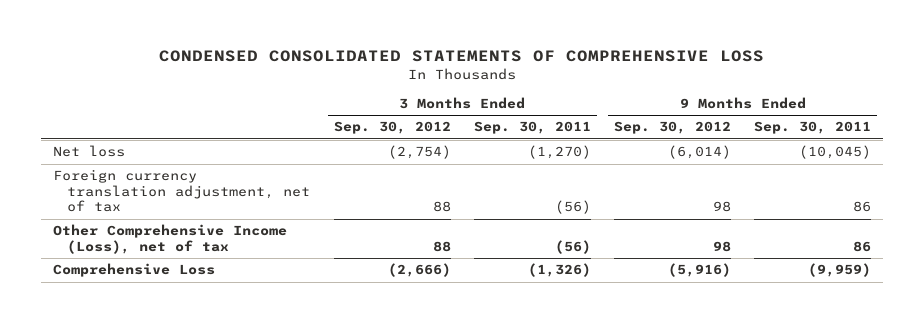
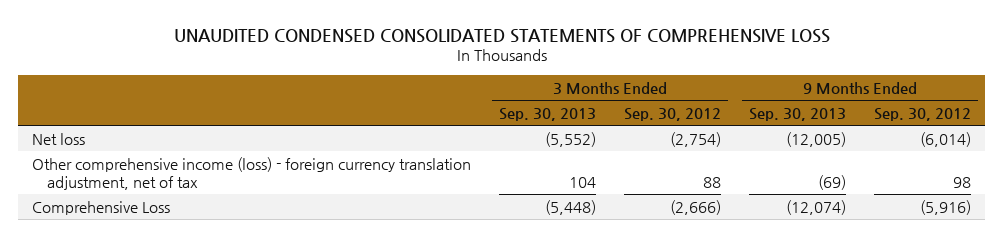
- CONDENSED CONSOLIDATED STATEMENTS OF COMPREHENSIVE LOSS
+ UNAUDITED CONDENSED CONSOLIDATED STATEMENTS OF COMPREHENSIVE LOSS
- | 3 Months Ended Sep. 30, 2012 | 3 Months Ended Sep. 30, 2011 | 9 Months Ended Sep. 30, 2012 | 9 Months Ended Sep. 30, 2011
+ | 3 Months Ended Sep. 30, 2013 | 3 Months Ended Sep. 30, 2012 | 9 Months Ended Sep. 30, 2013 | 9 Months Ended Sep. 30, 2012
- Foreign currency translation adjustment, net of tax | 88 | (56) | 98 | 86
- Other Comprehensive Income (Loss), net of tax | 88 | (56) | 98 | 86
+ Other comprehensive income (loss) - foreign currency translation adjustment, net of tax | 104 | 88 | (69) | 98

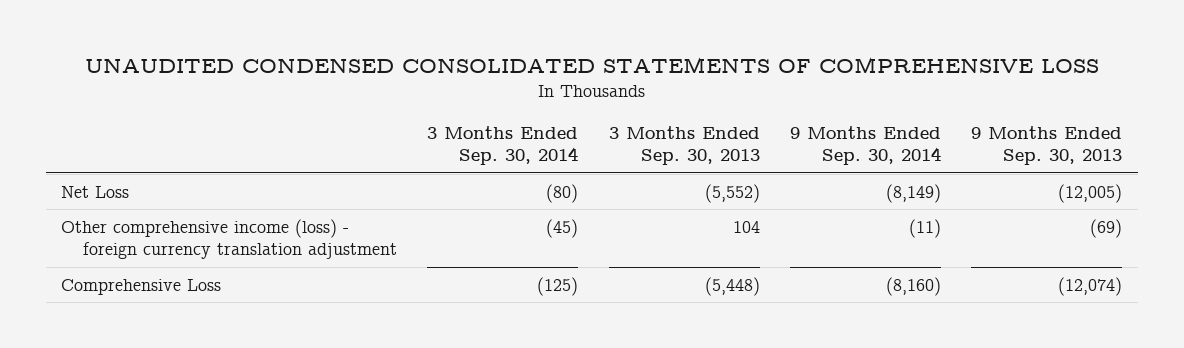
- | 3 Months Ended Sep. 30, 2013 | 3 Months Ended Sep. 30, 2012 | 9 Months Ended Sep. 30, 2013 | 9 Months Ended Sep. 30, 2012
+ | 3 Months Ended Sep. 30, 2014 | 3 Months Ended Sep. 30, 2013 | 9 Months Ended Sep. 30, 2014 | 9 Months Ended Sep. 30, 2013
- Net loss | (5,552) | (2,754) | (12,005) | (6,014)
- Other comprehensive income (loss) - foreign currency translation adjustment, net of tax | 104 | 88 | (69) | 98
+ Net Loss | (80) | (5,552) | (8,149) | (12,005)
+ Other comprehensive income (loss) - foreign currency translation adjustment | (45) | 104 | (11) | (69)

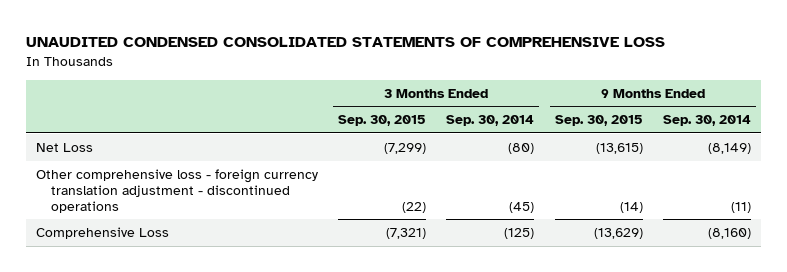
- | 3 Months Ended Sep. 30, 2014 | 3 Months Ended Sep. 30, 2013 | 9 Months Ended Sep. 30, 2014 | 9 Months Ended Sep. 30, 2013
+ | 3 Months Ended Sep. 30, 2015 | 3 Months Ended Sep. 30, 2014 | 9 Months Ended Sep. 30, 2015 | 9 Months Ended Sep. 30, 2014
- Other comprehensive income (loss) - foreign currency translation adjustment | (45) | 104 | (11) | (69)
+ Other comprehensive loss - foreign currency translation adjustment - discontinued operations | (22) | (45) | (14) | (11)

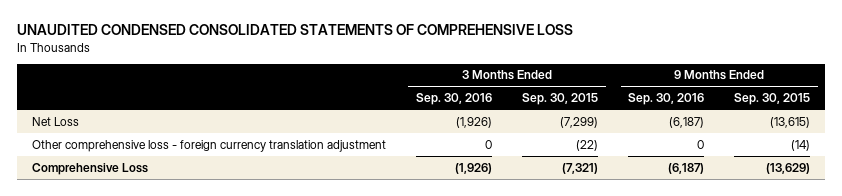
- | 3 Months Ended Sep. 30, 2015 | 3 Months Ended Sep. 30, 2014 | 9 Months Ended Sep. 30, 2015 | 9 Months Ended Sep. 30, 2014
+ | 3 Months Ended Sep. 30, 2016 | 3 Months Ended Sep. 30, 2015 | 9 Months Ended Sep. 30, 2016 | 9 Months Ended Sep. 30, 2015
- Other comprehensive loss - foreign currency translation adjustment - discontinued operations | (22) | (45) | (14) | (11)
+ Other comprehensive loss - foreign currency translation adjustment | 0 | (22) | 0 | (14)

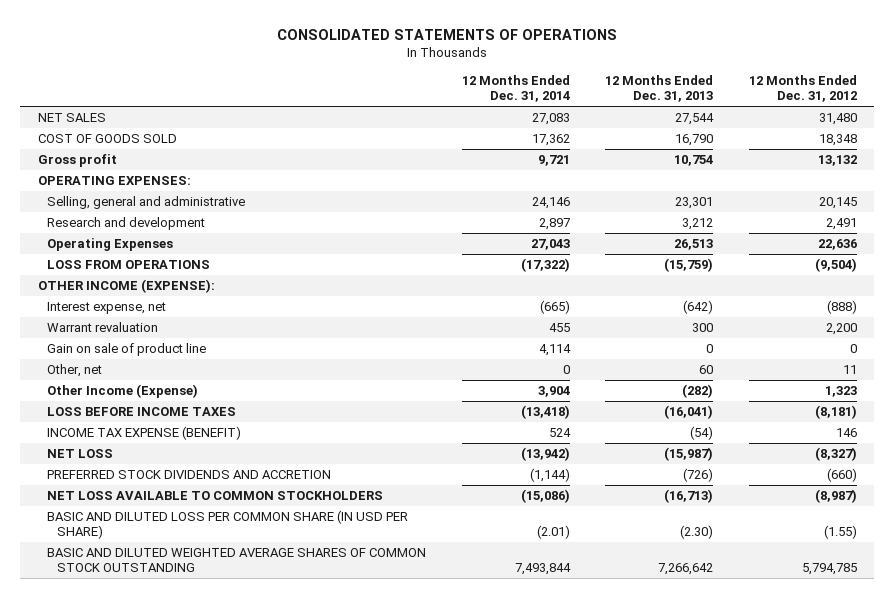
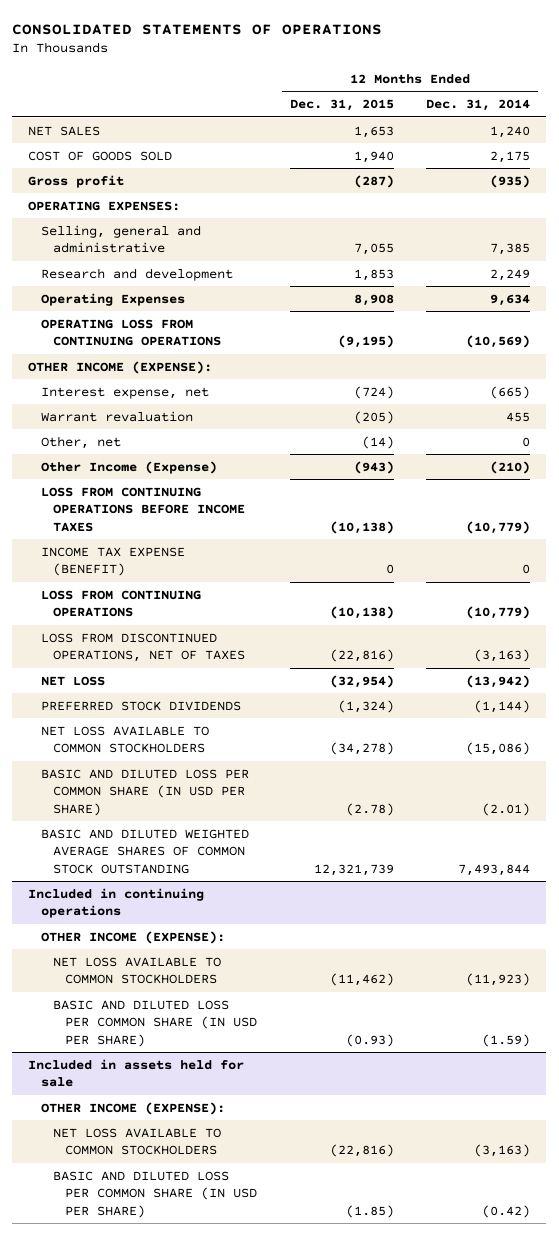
- | 12 Months Ended Dec. 31, 2014 | 12 Months Ended Dec. 31, 2013 | 12 Months Ended Dec. 31, 2012
+ | 12 Months Ended Dec. 31, 2015 | 12 Months Ended Dec. 31, 2014
- NET SALES | 27,083 | 27,544 | 31,480
- COST OF GOODS SOLD | 17,362 | 16,790 | 18,348
- Gross profit | 9,721 | 10,754 | 13,132
+ NET SALES | 1,653 | 1,240
+ COST OF GOODS SOLD | 1,940 | 2,175
+ Gross profit | (287) | (935)
- Selling, general and administrative | 24,146 | 23,301 | 20,145
- Research and development | 2,897 | 3,212 | 2,491
- Operating Expenses | 27,043 | 26,513 | 22,636
- LOSS FROM OPERATIONS | (17,322) | (15,759) | (9,504)
+ Selling, general and administrative | 7,055 | 7,385
+ Research and development | 1,853 | 2,249
+ Operating Expenses | 8,908 | 9,634
+ OPERATING LOSS FROM CONTINUING OPERATIONS | (9,195) | (10,569)
- Gain on sale of product line | 4,114 | 0 | 0
- Other Income (Expense) | 3,904 | (282) | 1,323
- LOSS BEFORE INCOME TAXES | (13,418) | (16,041) | (8,181)
- INCOME TAX EXPENSE (BENEFIT) | 524 | (54) | 146
+ Other Income (Expense) | (943) | (210)
+ LOSS FROM CONTINUING OPERATIONS BEFORE INCOME TAXES | (10,138) | (10,779)
+ INCOME TAX EXPENSE (BENEFIT) | 0 | 0
+ LOSS FROM CONTINUING OPERATIONS | (10,138) | (10,779)
+ LOSS FROM DISCONTINUED OPERATIONS, NET OF TAXES | (22,816) | (3,163)
- PREFERRED STOCK DIVIDENDS AND ACCRETION | (1,144) | (726) | (660)
+ PREFERRED STOCK DIVIDENDS | (1,324) | (1,144)
+ Included in continuing operations
+ OTHER INCOME (EXPENSE):
+ NET LOSS AVAILABLE TO COMMON STOCKHOLDERS | (11,462) | (11,923)
+ BASIC AND DILUTED LOSS PER COMMON SHARE (IN USD PER SHARE) | (0.93) | (1.59)
+ Included in assets held for sale
+ OTHER INCOME (EXPENSE):
+ NET LOSS AVAILABLE TO COMMON STOCKHOLDERS | (22,816) | (3,163)
+ BASIC AND DILUTED LOSS PER COMMON SHARE (IN USD PER SHARE) | (1.85) | (0.42)

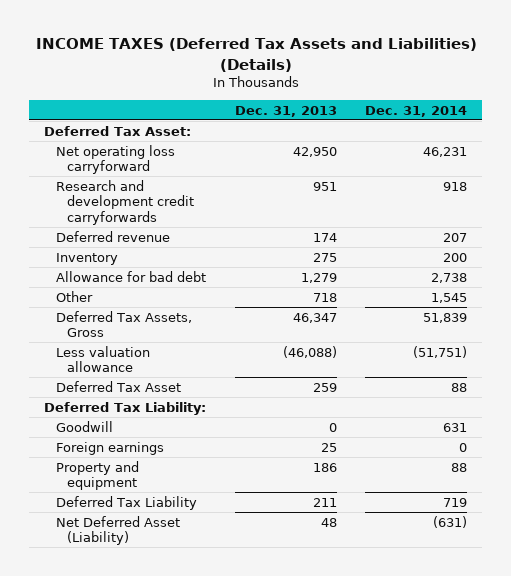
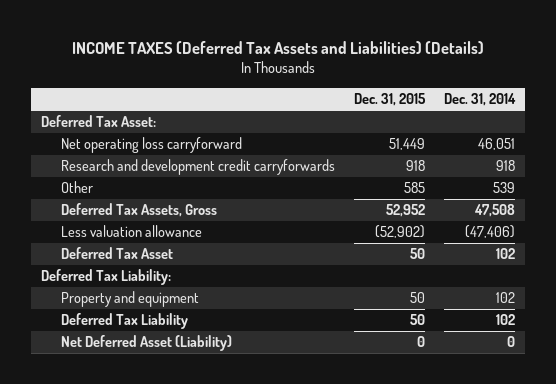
- | Dec. 31, 2013 | Dec. 31, 2014
+ | Dec. 31, 2015 | Dec. 31, 2014
- Net operating loss carryforward | 42,950 | 46,231
+ Net operating loss carryforward | 51,449 | 46,051
- Deferred revenue | 174 | 207
- Inventory | 275 | 200
- Allowance for bad debt | 1,279 | 2,738
- Other | 718 | 1,545
- Deferred Tax Assets, Gross | 46,347 | 51,839
- Less valuation allowance | (46,088) | (51,751)
- Deferred Tax Asset | 259 | 88
+ Other | 585 | 539
+ Deferred Tax Assets, Gross | 52,952 | 47,508
+ Less valuation allowance | (52,902) | (47,406)
+ Deferred Tax Asset | 50 | 102
- Goodwill | 0 | 631
- Foreign earnings | 25 | 0
- Property and equipment | 186 | 88
- Deferred Tax Liability | 211 | 719
- Net Deferred Asset (Liability) | 48 | (631)
+ Property and equipment | 50 | 102
+ Deferred Tax Liability | 50 | 102
+ Net Deferred Asset (Liability) | 0 | 0

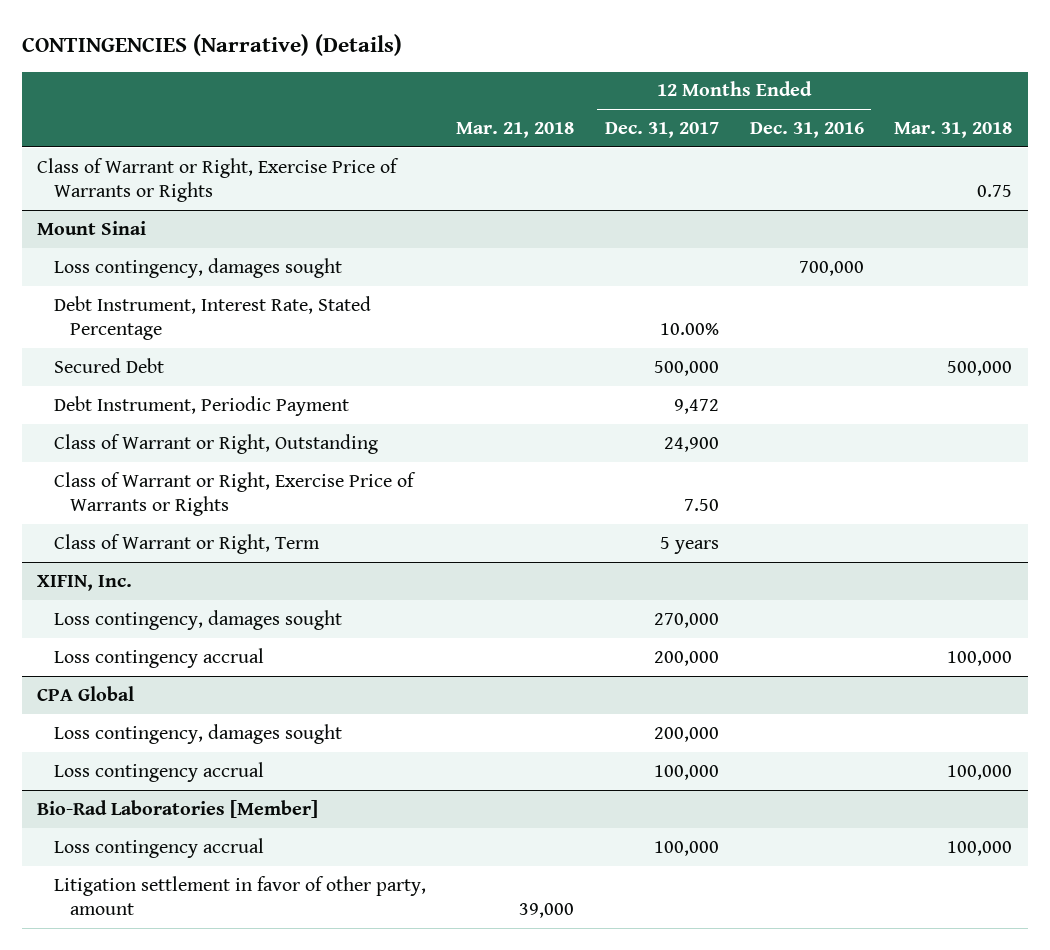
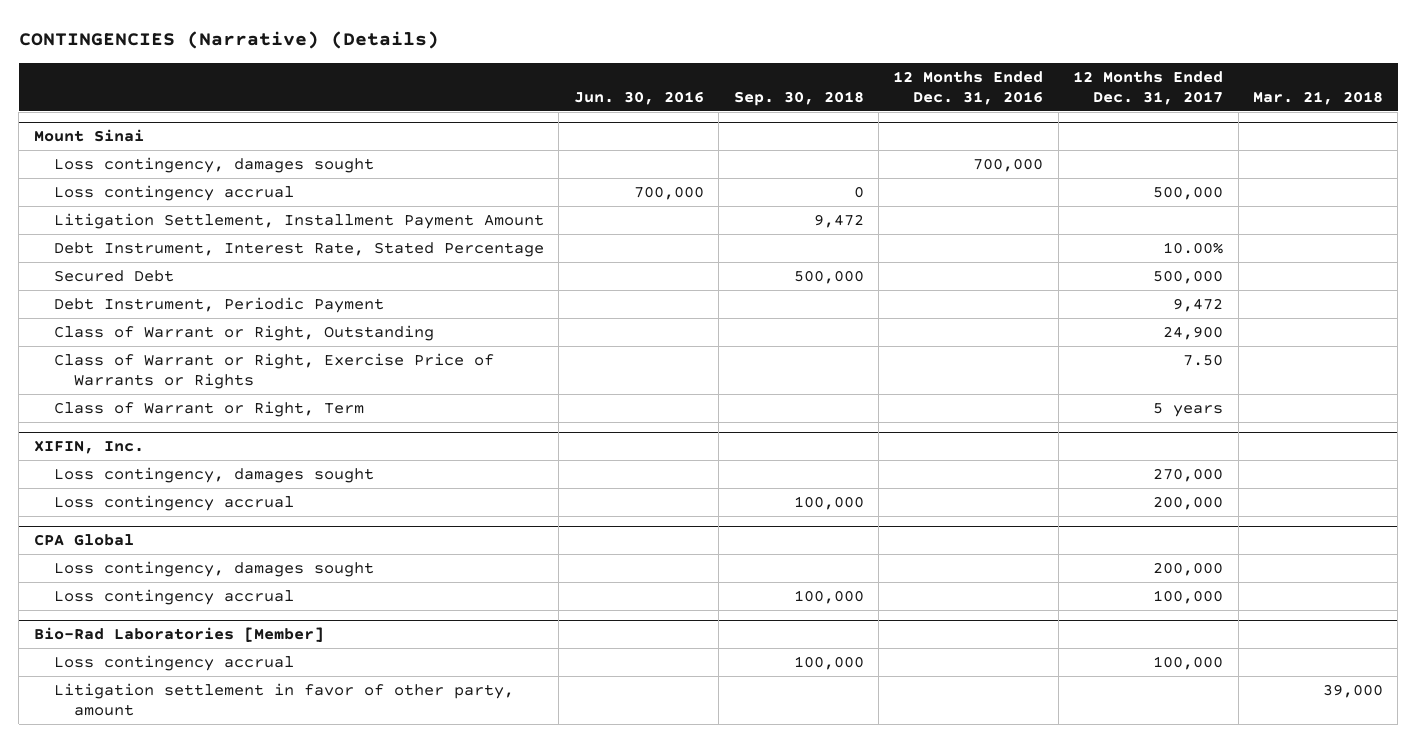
- | Mar. 21, 2018 | 12 Months Ended Dec. 31, 2017 | 12 Months Ended Dec. 31, 2016 | Mar. 31, 2018
+ | Jun. 30, 2016 | Sep. 30, 2018 | 12 Months Ended Dec. 31, 2016 | 12 Months Ended Dec. 31, 2017 | Mar. 21, 2018
- Class of Warrant or Right, Exercise Price of Warrants or Rights | | | | 0.75
@ Mount Sinai
+ Loss contingency accrual | 700,000 | 0 | | 500,000 |
+ Litigation Settlement, Installment Payment Amount | | 9,472 | | |

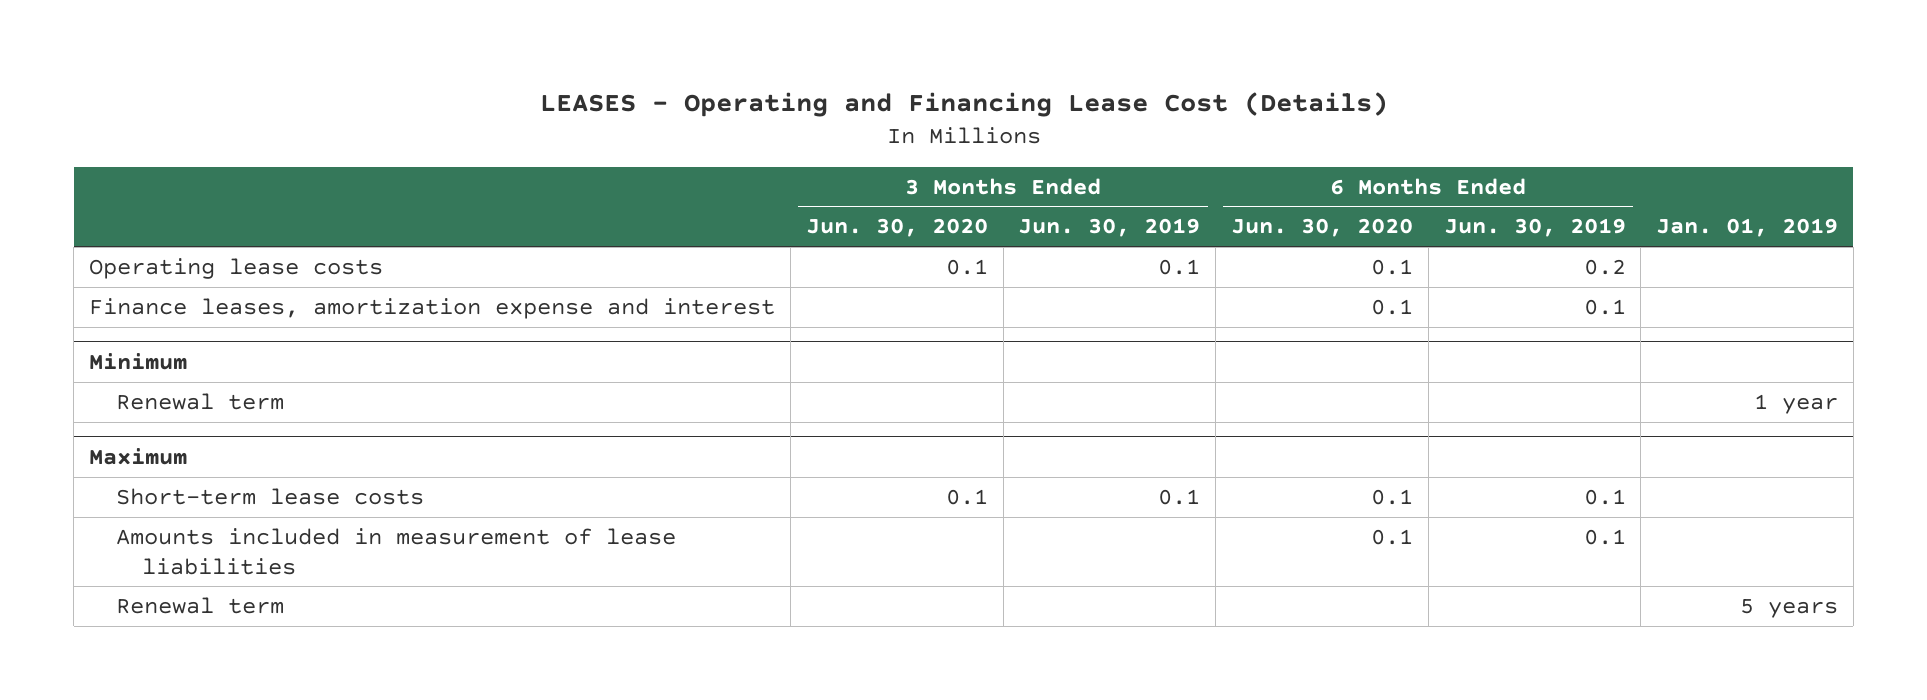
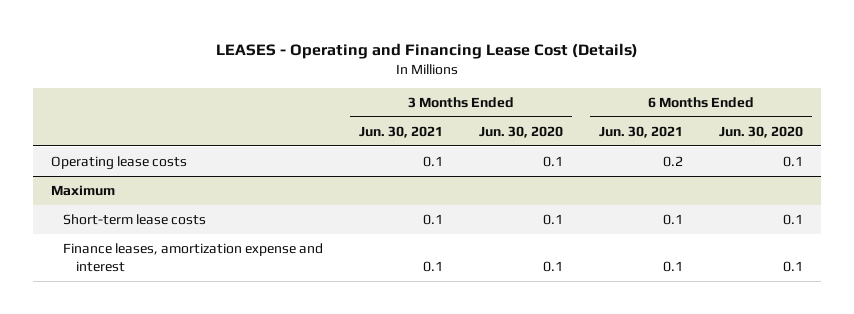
- | 3 Months Ended Jun. 30, 2020 | 3 Months Ended Jun. 30, 2019 | 6 Months Ended Jun. 30, 2020 | 6 Months Ended Jun. 30, 2019 | Jan. 01, 2019
+ | 3 Months Ended Jun. 30, 2021 | 3 Months Ended Jun. 30, 2020 | 6 Months Ended Jun. 30, 2021 | 6 Months Ended Jun. 30, 2020
- Finance leases, amortization expense and interest | | | 0.1 | 0.1 |
- Minimum
- Renewal term | | | | | 1 year
@ Maximum
- Amounts included in measurement of lease liabilities | | | 0.1 | 0.1 |
- Renewal term | | | | | 5 years
+ Finance leases, amortization expense and interest | 0.1 | 0.1 | 0.1 | 0.1

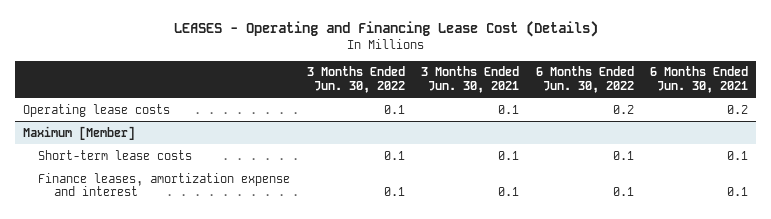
- | 3 Months Ended Jun. 30, 2021 | 3 Months Ended Jun. 30, 2020 | 6 Months Ended Jun. 30, 2021 | 6 Months Ended Jun. 30, 2020
+ | 3 Months Ended Jun. 30, 2022 | 3 Months Ended Jun. 30, 2021 | 6 Months Ended Jun. 30, 2022 | 6 Months Ended Jun. 30, 2021
- Maximum
+ Maximum [Member]

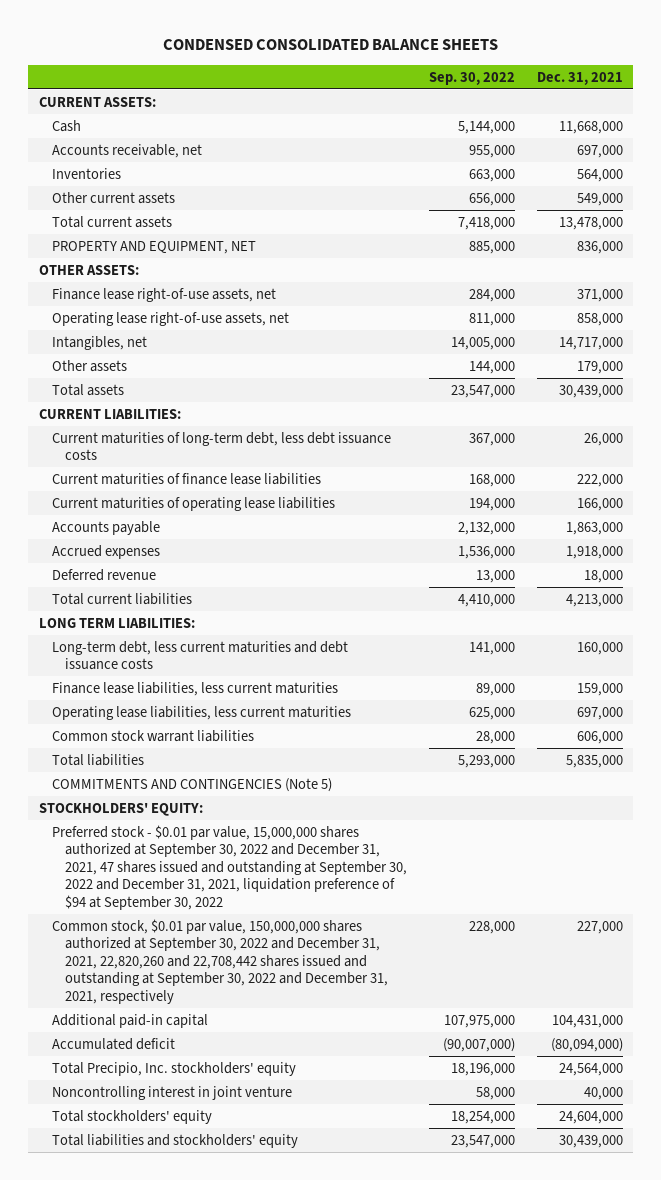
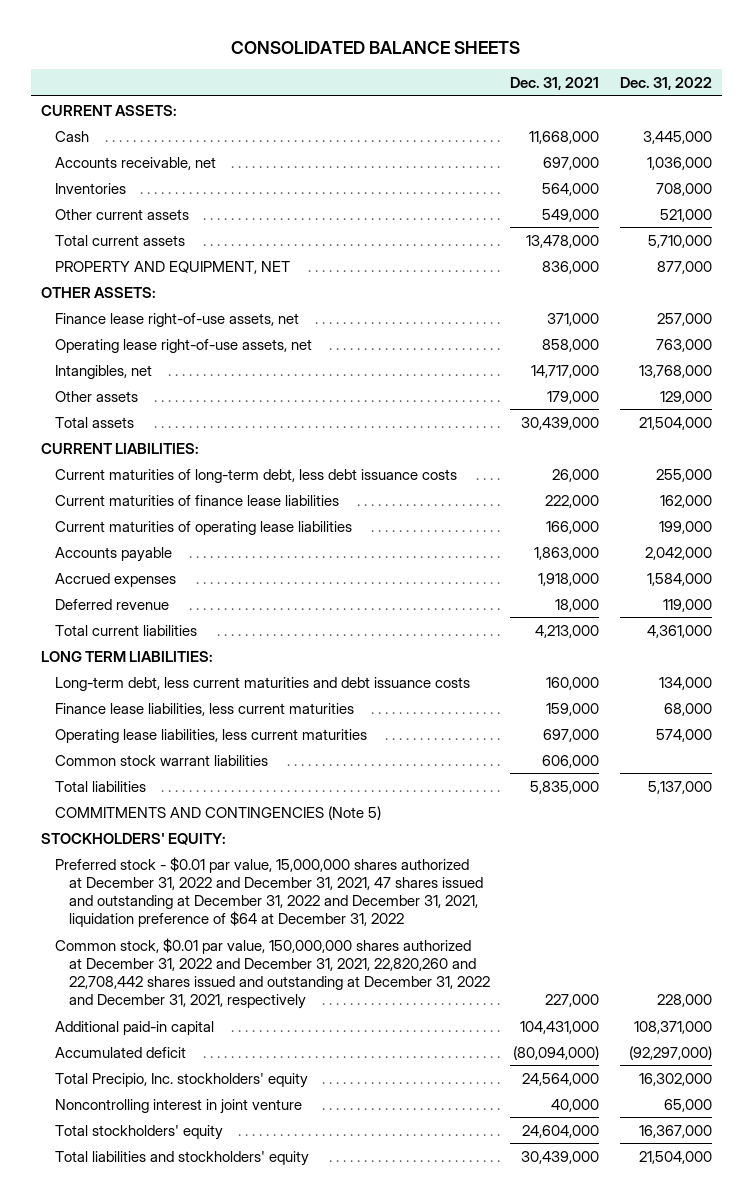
- CONDENSED CONSOLIDATED BALANCE SHEETS
+ CONSOLIDATED BALANCE SHEETS
- | Sep. 30, 2022 | Dec. 31, 2021
+ | Dec. 31, 2021 | Dec. 31, 2022
- Preferred stock - $0.01 par value, 15,000,000 shares authorized at September 30, 2022 and December 31, 2021, 47 shares issued and outstanding at September 30, 2022 and December 31, 2021, liquidation preference of $94 at September 30, 2022
- Common stock, $0.01 par value, 150,000,000 shares authorized at September 30, 2022 and December 31, 2021, 22,820,260 and 22,708,442 shares issued and outstanding at September 30, 2022 and December 31, 2021, respectively | 228,000 | 227,000
+ Preferred stock - $0.01 par value, 15,000,000 shares authorized at December 31, 2022 and December 31, 2021, 47 shares issued and outstanding at December 31, 2022 and December 31, 2021, liquidation preference of $64 at December 31, 2022
+ Common stock, $0.01 par value, 150,000,000 shares authorized at December 31, 2022 and December 31, 2021, 22,820,260 and 22,708,442 shares issued and outstanding at December 31, 2022 and December 31, 2021, respectively | 227,000 | 228,000

